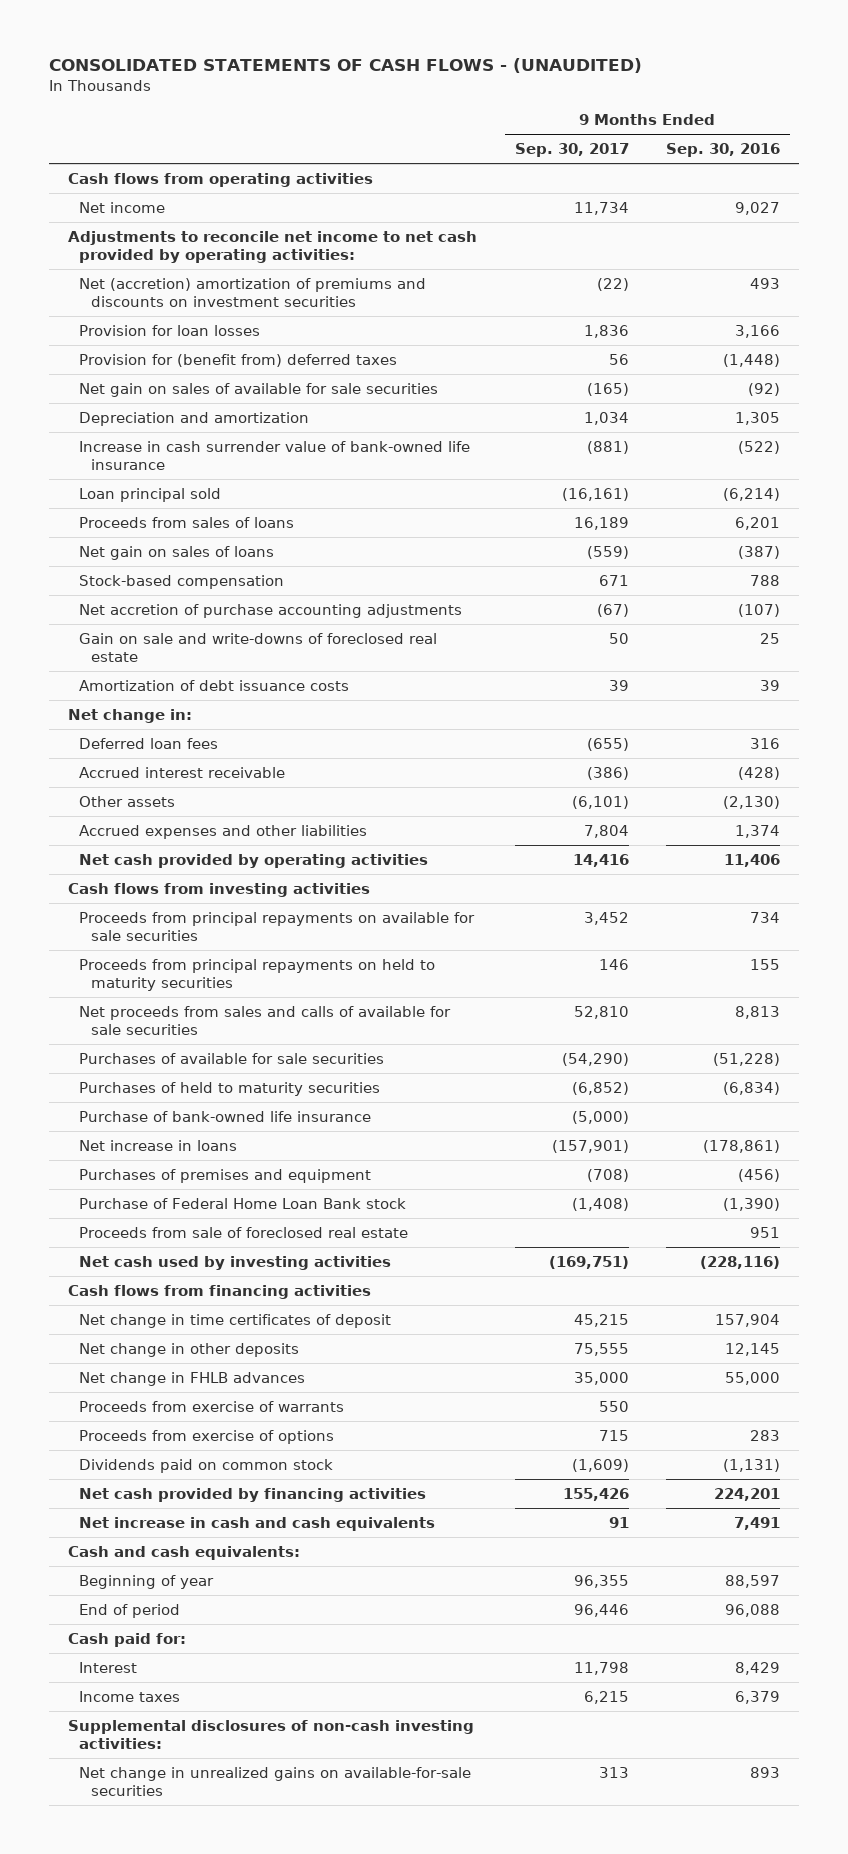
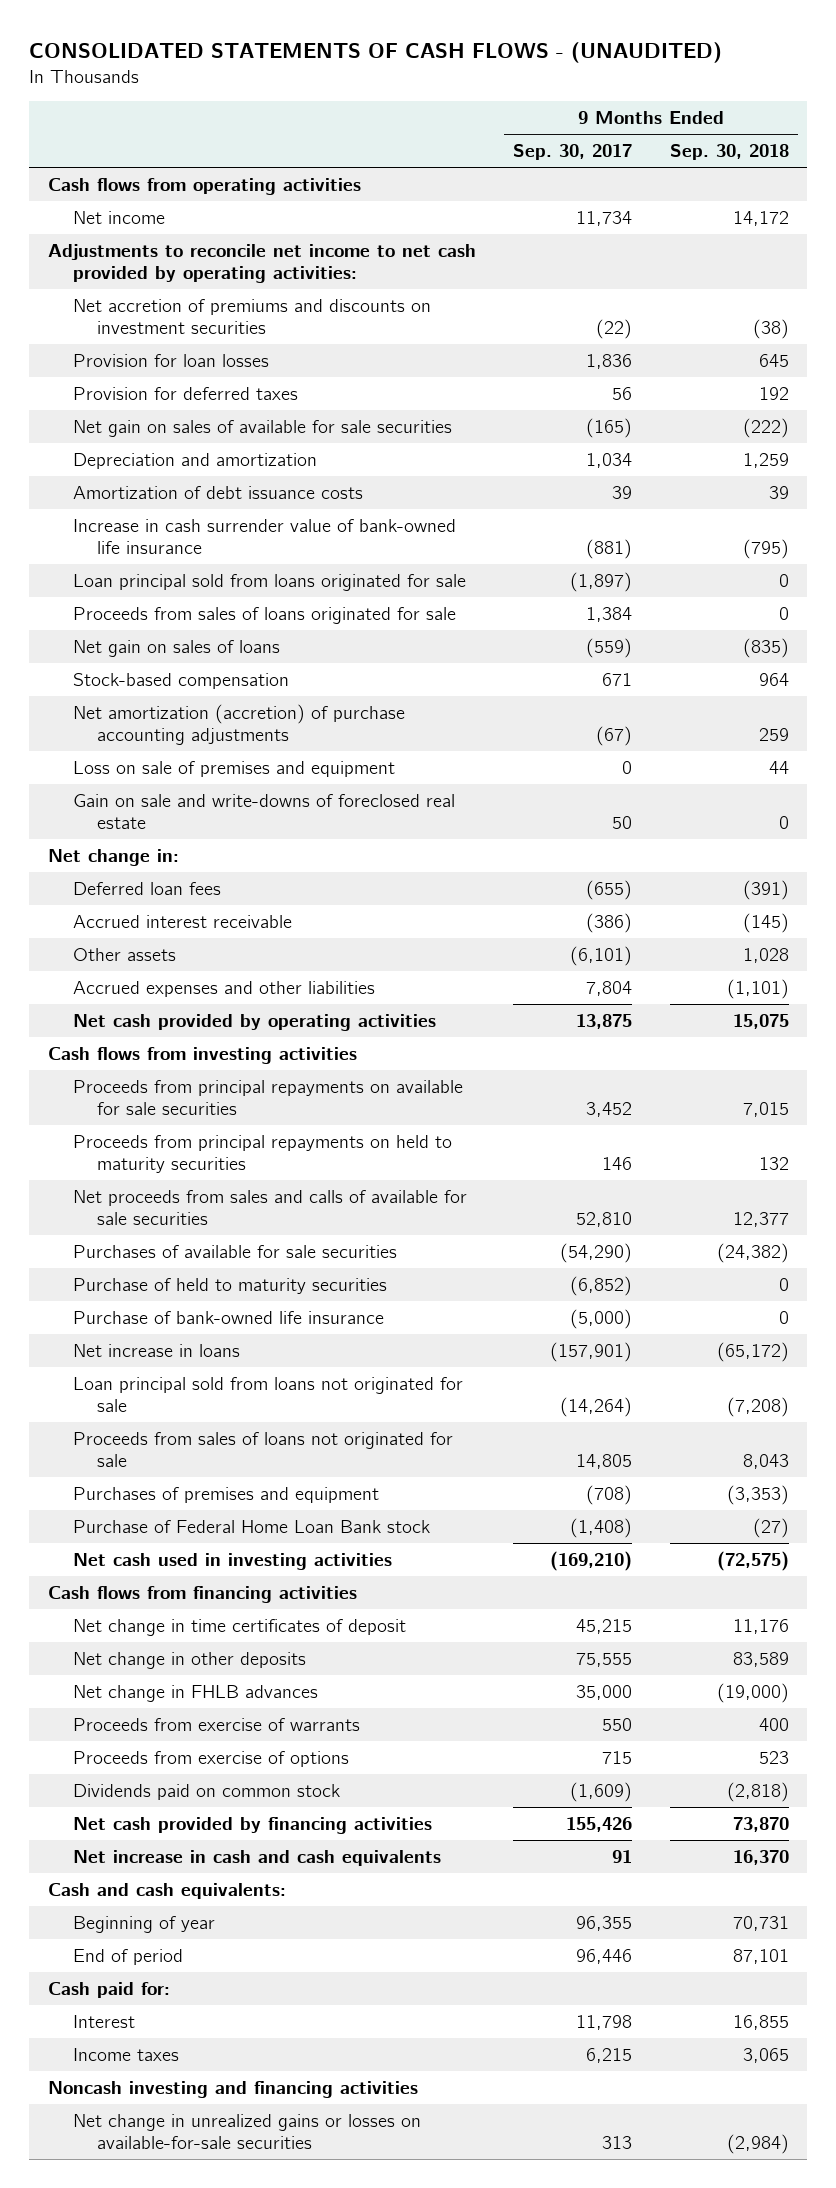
- | 9 Months Ended Sep. 30, 2017 | 9 Months Ended Sep. 30, 2016
+ | 9 Months Ended Sep. 30, 2017 | 9 Months Ended Sep. 30, 2018
- Net (accretion) amortization of premiums and discounts on investment securities | (22) | 493
+ Net accretion of premiums and discounts on investment securities | (22) | (38)
- Provision for (benefit from) deferred taxes | 56 | (1,448)
+ Provision for deferred taxes | 56 | 192
moved up: Amortization of debt issuance costs | 39 | 39
- Loan principal sold | (16,161) | (6,214)
- Proceeds from sales of loans | 16,189 | 6,201
+ Loan principal sold from loans originated for sale | (1,897) | 0
+ Proceeds from sales of loans originated for sale | 1,384 | 0
- Net accretion of purchase accounting adjustments | (67) | (107)
+ Net amortization (accretion) of purchase accounting adjustments | (67) | 259
+ Loss on sale of premises and equipment | 0 | 44
- Net cash provided by operating activities | 14,416 | 11,406
+ Net cash provided by operating activities | 13,875 | 15,075
- Purchases of held to maturity securities | (6,852) | (6,834)
+ Purchase of held to maturity securities | (6,852) | 0
+ Loan principal sold from loans not originated for sale | (14,264) | (7,208)
+ Proceeds from sales of loans not originated for sale | 14,805 | 8,043
- Proceeds from sale of foreclosed real estate | | 951
- Net cash used by investing activities | (169,751) | (228,116)
+ Net cash used in investing activities | (169,210) | (72,575)
- Supplemental disclosures of non-cash investing activities:
- Net change in unrealized gains on available-for-sale securities | 313 | 893
+ Noncash investing and financing activities
+ Net change in unrealized gains or losses on available-for-sale securities | 313 | (2,984)

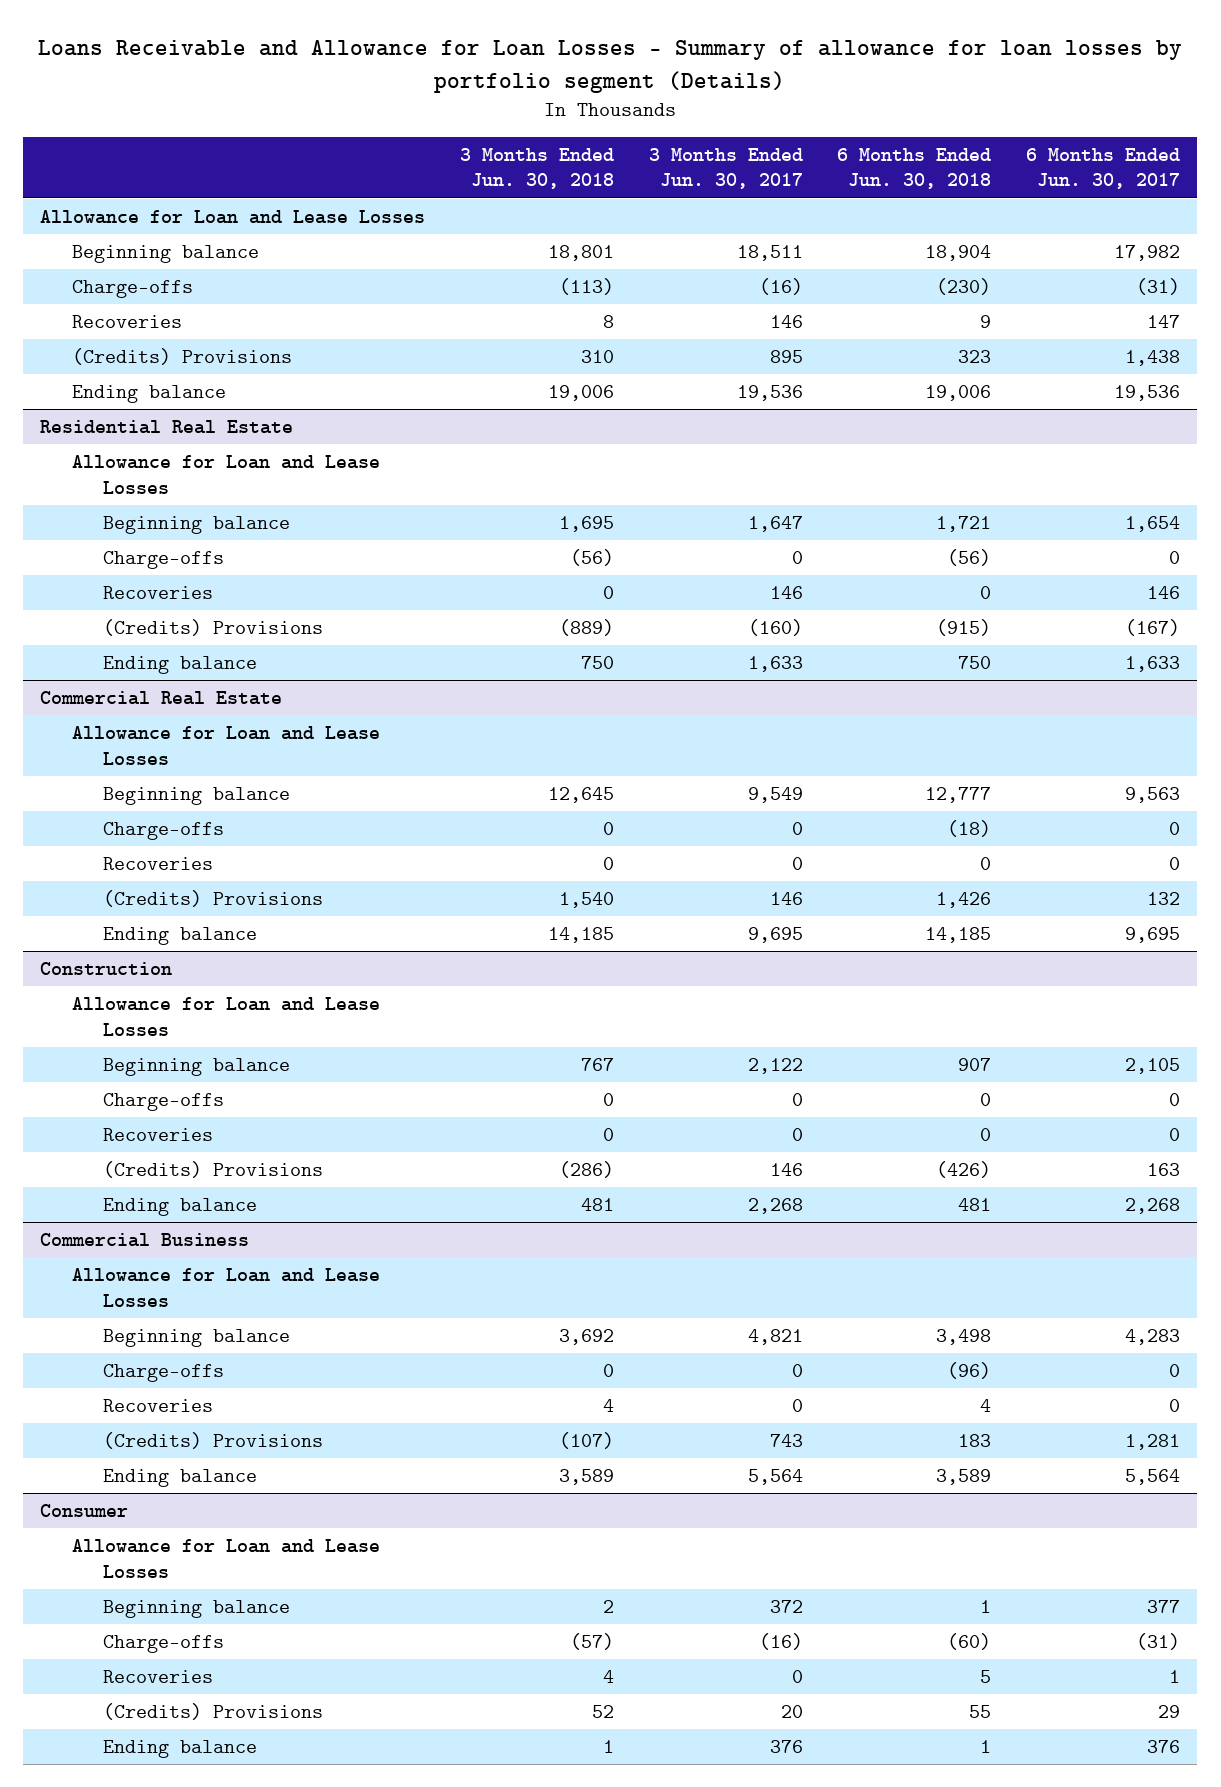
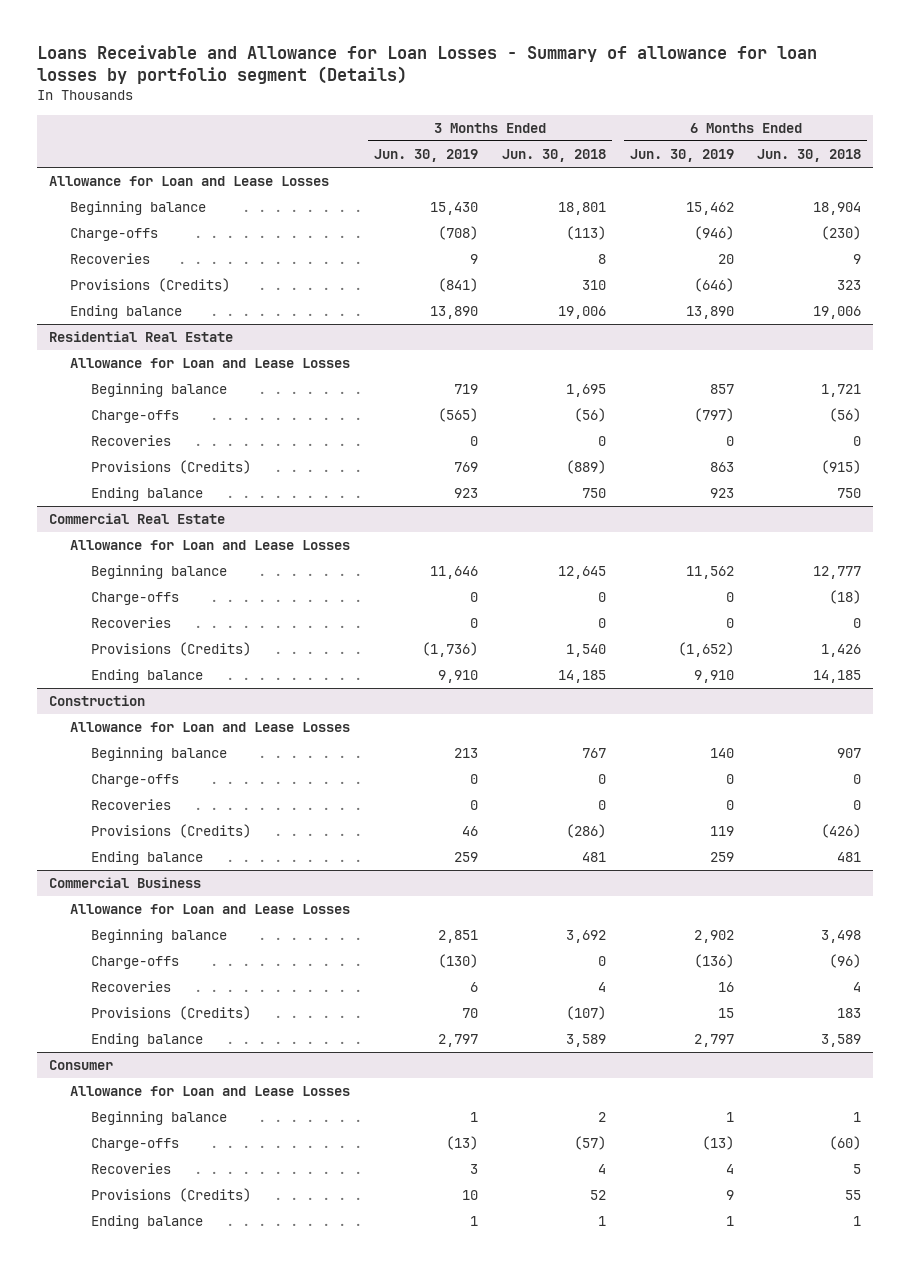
- | 3 Months Ended Jun. 30, 2018 | 3 Months Ended Jun. 30, 2017 | 6 Months Ended Jun. 30, 2018 | 6 Months Ended Jun. 30, 2017
+ | 3 Months Ended Jun. 30, 2019 | 3 Months Ended Jun. 30, 2018 | 6 Months Ended Jun. 30, 2019 | 6 Months Ended Jun. 30, 2018
- (Credits) Provisions | 310 | 895 | 323 | 1,438
+ Provisions (Credits) | (841) | 310 | (646) | 323
@ Residential Real Estate
- (Credits) Provisions | (889) | (160) | (915) | (167)
+ Provisions (Credits) | 769 | (889) | 863 | (915)
@ Commercial Real Estate
- (Credits) Provisions | 1,540 | 146 | 1,426 | 132
+ Provisions (Credits) | (1,736) | 1,540 | (1,652) | 1,426
@ Construction
- (Credits) Provisions | (286) | 146 | (426) | 163
+ Provisions (Credits) | 46 | (286) | 119 | (426)
@ Commercial Business
- (Credits) Provisions | (107) | 743 | 183 | 1,281
+ Provisions (Credits) | 70 | (107) | 15 | 183
@ Consumer
- (Credits) Provisions | 52 | 20 | 55 | 29
+ Provisions (Credits) | 10 | 52 | 9 | 55

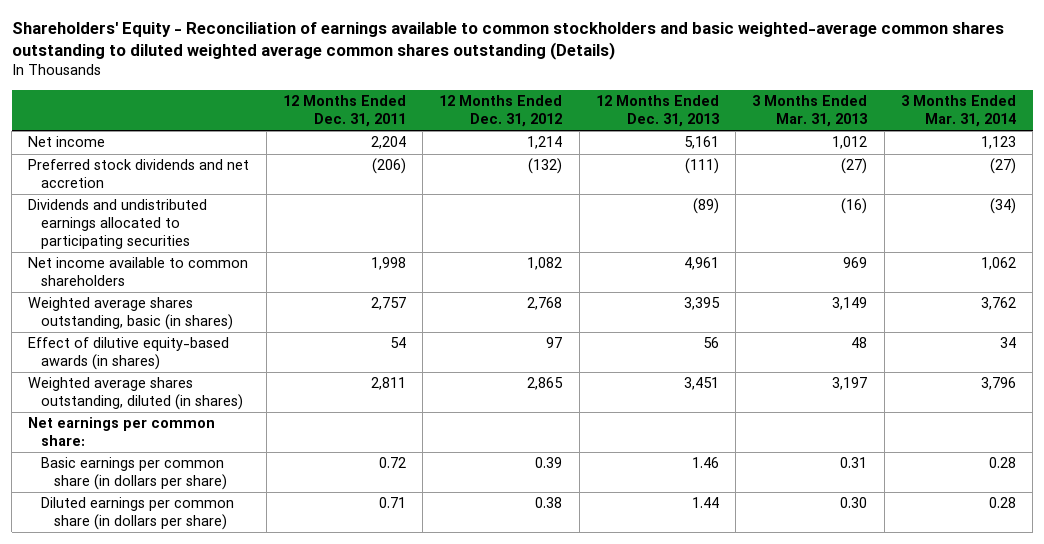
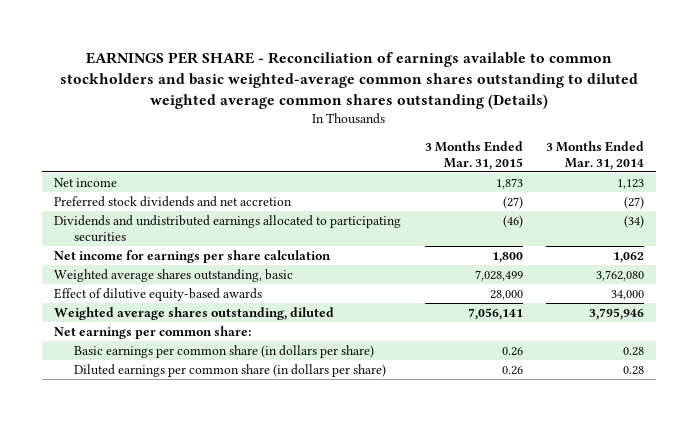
- Shareholders' Equity - Reconciliation of earnings available to common stockholders and basic weighted-average common shares outstanding to diluted weighted average common shares outstanding (Details)
+ EARNINGS PER SHARE - Reconciliation of earnings available to common stockholders and basic weighted-average common shares outstanding to diluted weighted average common shares outstanding (Details)
- | 12 Months Ended Dec. 31, 2011 | 12 Months Ended Dec. 31, 2012 | 12 Months Ended Dec. 31, 2013 | 3 Months Ended Mar. 31, 2013 | 3 Months Ended Mar. 31, 2014
+ | 3 Months Ended Mar. 31, 2015 | 3 Months Ended Mar. 31, 2014
- Net income available to common shareholders | 1,998 | 1,082 | 4,961 | 969 | 1,062
- Weighted average shares outstanding, basic (in shares) | 2,757 | 2,768 | 3,395 | 3,149 | 3,762
- Effect of dilutive equity-based awards (in shares) | 54 | 97 | 56 | 48 | 34
- Weighted average shares outstanding, diluted (in shares) | 2,811 | 2,865 | 3,451 | 3,197 | 3,796
+ Net income for earnings per share calculation | 1,800 | 1,062
+ Weighted average shares outstanding, basic | 7,028,499 | 3,762,080
+ Effect of dilutive equity-based awards | 28,000 | 34,000
+ Weighted average shares outstanding, diluted | 7,056,141 | 3,795,946

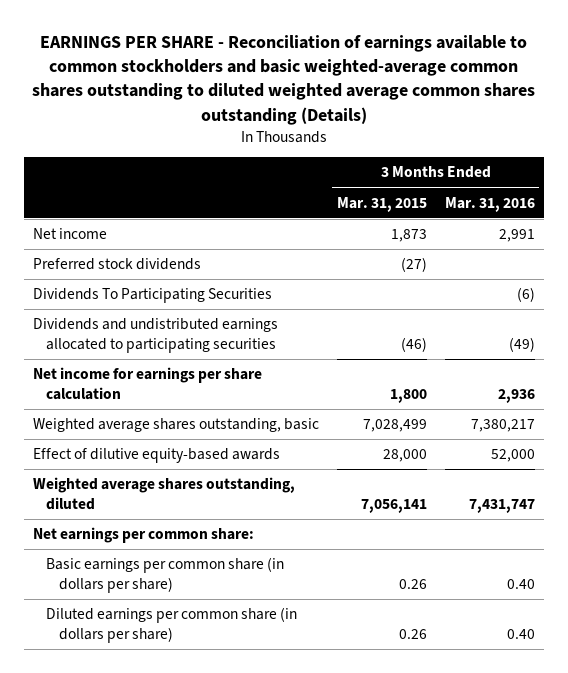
- | 3 Months Ended Mar. 31, 2015 | 3 Months Ended Mar. 31, 2014
+ | 3 Months Ended Mar. 31, 2015 | 3 Months Ended Mar. 31, 2016
- Preferred stock dividends and net accretion | (27) | (27)
+ Preferred stock dividends | (27) |
+ Dividends To Participating Securities | | (6)

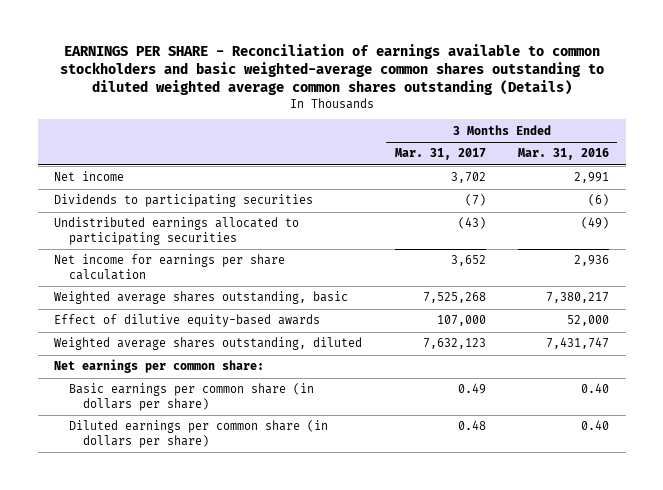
- | 3 Months Ended Mar. 31, 2015 | 3 Months Ended Mar. 31, 2016
+ | 3 Months Ended Mar. 31, 2017 | 3 Months Ended Mar. 31, 2016
- Preferred stock dividends | (27) |
- Dividends To Participating Securities | | (6)
- Dividends and undistributed earnings allocated to participating securities | (46) | (49)
+ Dividends to participating securities | (7) | (6)
+ Undistributed earnings allocated to participating securities | (43) | (49)

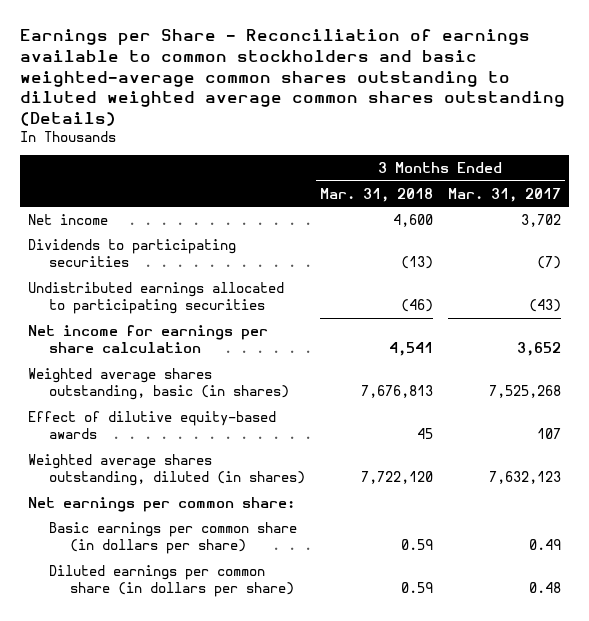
- EARNINGS PER SHARE - Reconciliation of earnings available to common stockholders and basic weighted-average common shares outstanding to diluted weighted average common shares outstanding (Details)
+ Earnings per Share - Reconciliation of earnings available to common stockholders and basic weighted-average common shares outstanding to diluted weighted average common shares outstanding (Details)
- | 3 Months Ended Mar. 31, 2017 | 3 Months Ended Mar. 31, 2016
+ | 3 Months Ended Mar. 31, 2018 | 3 Months Ended Mar. 31, 2017
- Weighted average shares outstanding, basic | 7,525,268 | 7,380,217
- Effect of dilutive equity-based awards | 107,000 | 52,000
- Weighted average shares outstanding, diluted | 7,632,123 | 7,431,747
+ Weighted average shares outstanding, basic (in shares) | 7,676,813 | 7,525,268
+ Effect of dilutive equity-based awards | 45 | 107
+ Weighted average shares outstanding, diluted (in shares) | 7,722,120 | 7,632,123

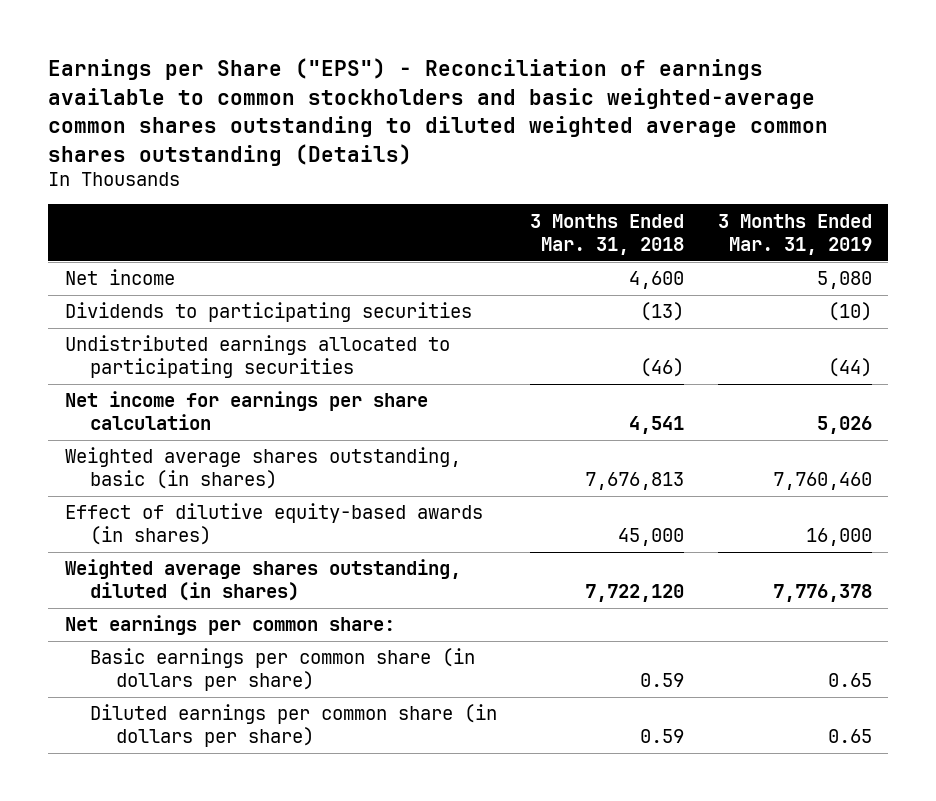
- Earnings per Share - Reconciliation of earnings available to common stockholders and basic weighted-average common shares outstanding to diluted weighted average common shares outstanding (Details)
+ Earnings per Share ("EPS") - Reconciliation of earnings available to common stockholders and basic weighted-average common shares outstanding to diluted weighted average common shares outstanding (Details)
- | 3 Months Ended Mar. 31, 2018 | 3 Months Ended Mar. 31, 2017
+ | 3 Months Ended Mar. 31, 2018 | 3 Months Ended Mar. 31, 2019
- Effect of dilutive equity-based awards | 45 | 107
+ Effect of dilutive equity-based awards (in shares) | 45,000 | 16,000

